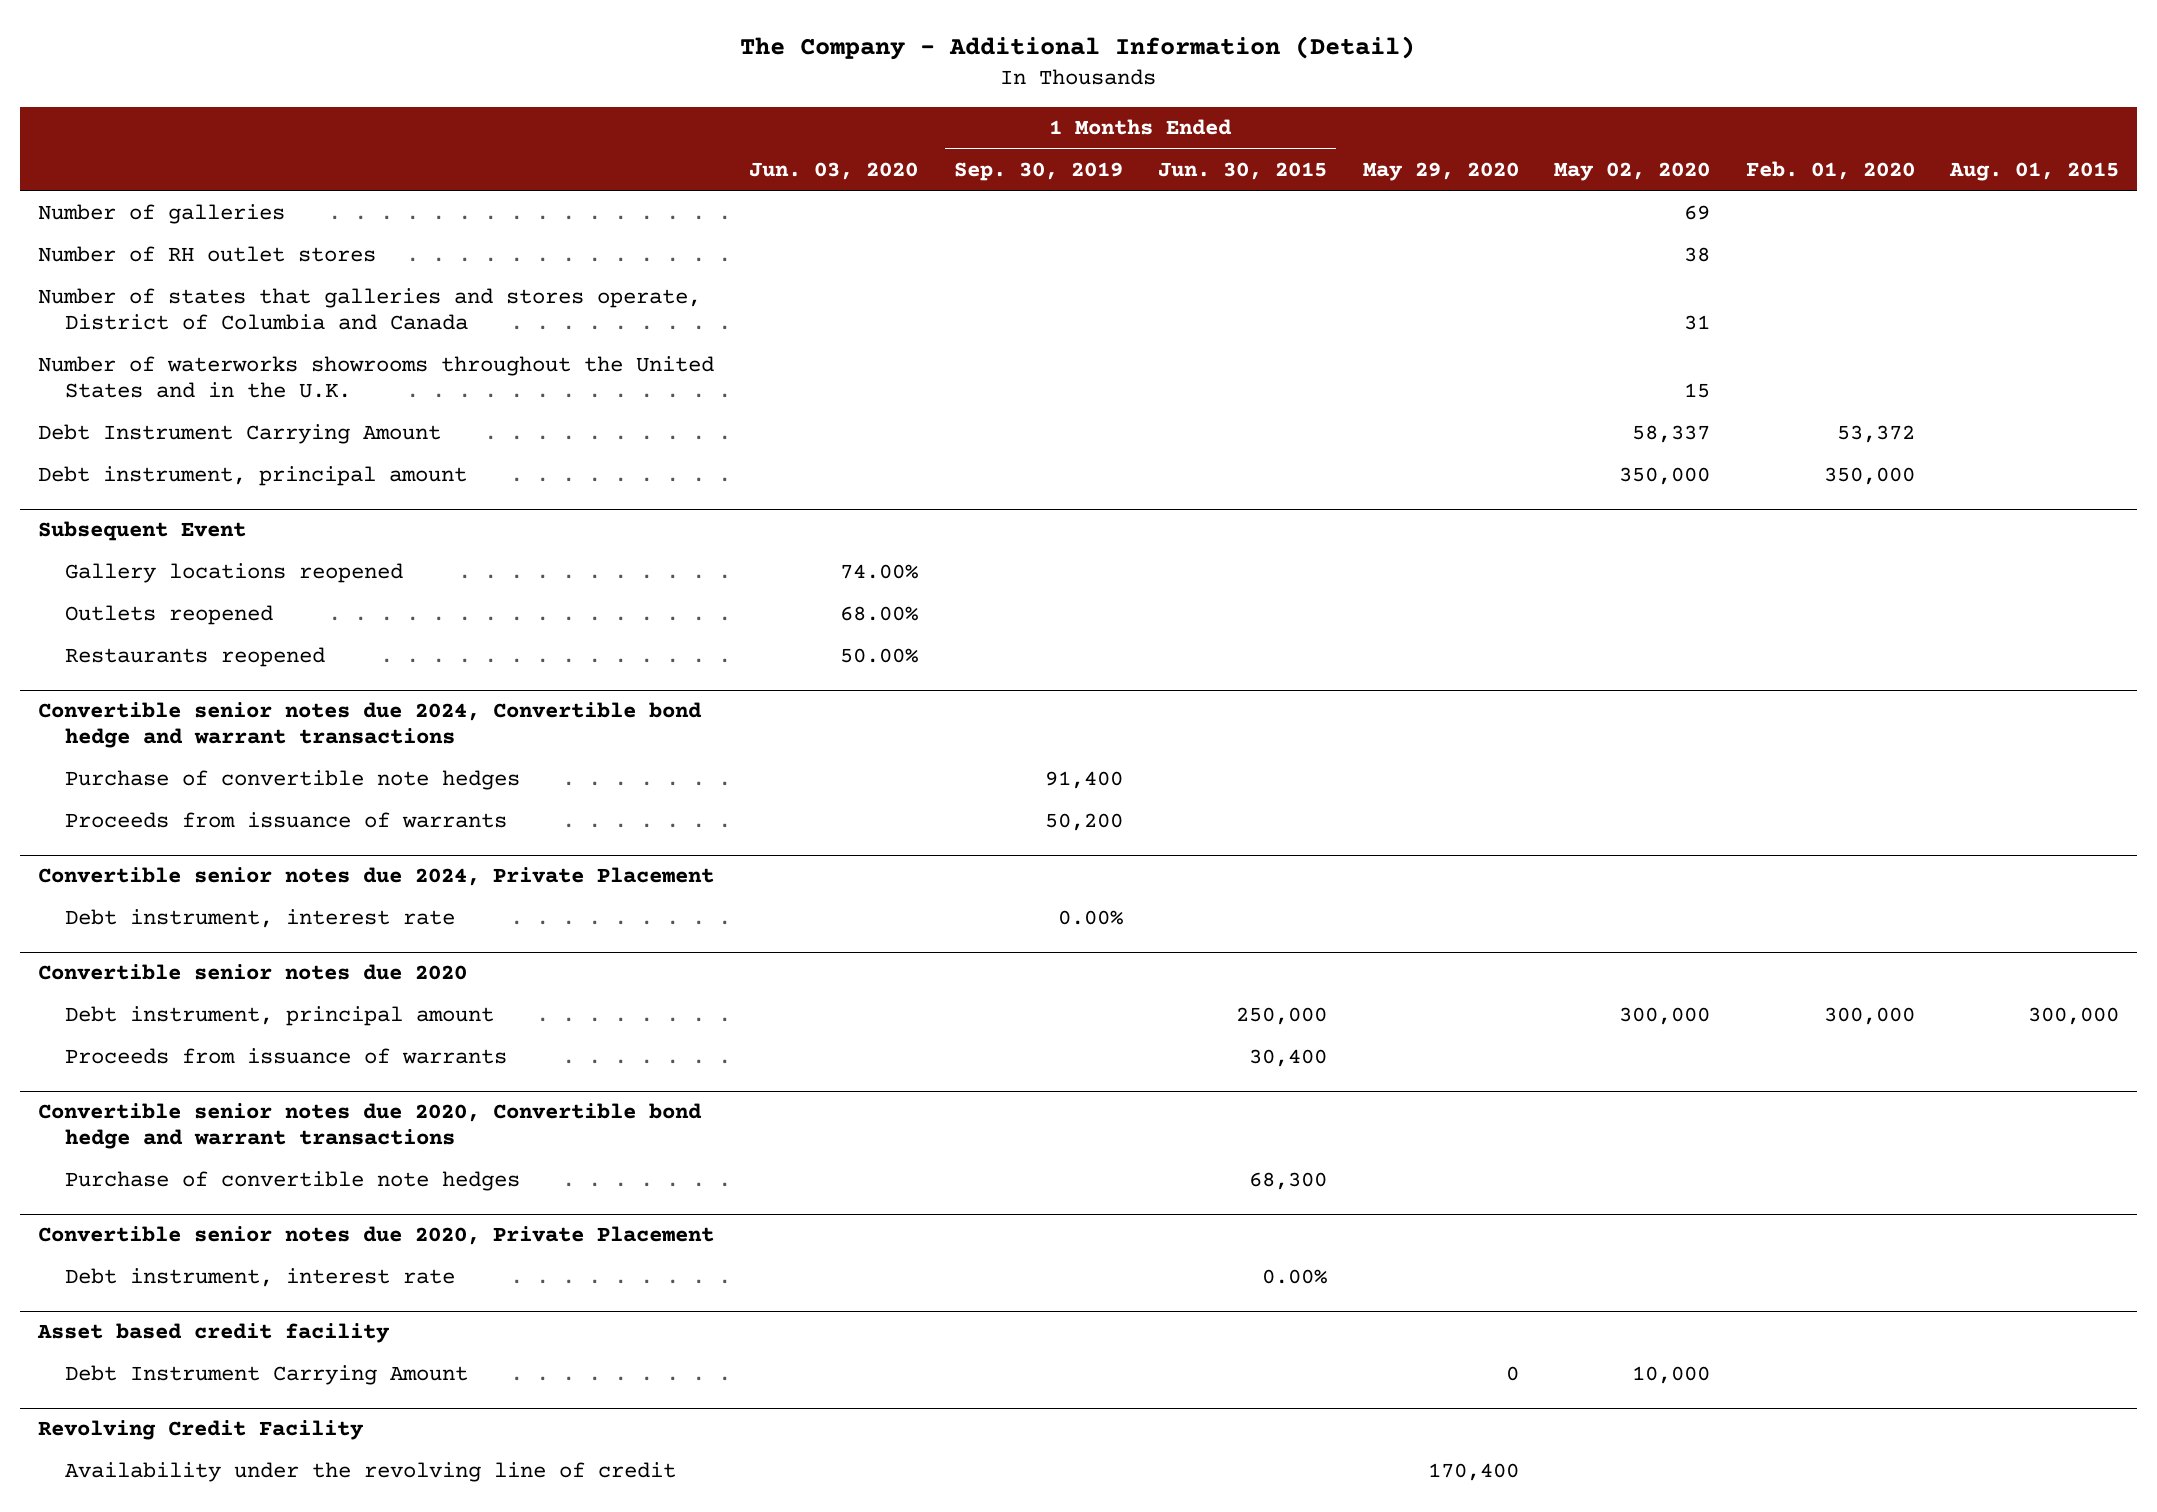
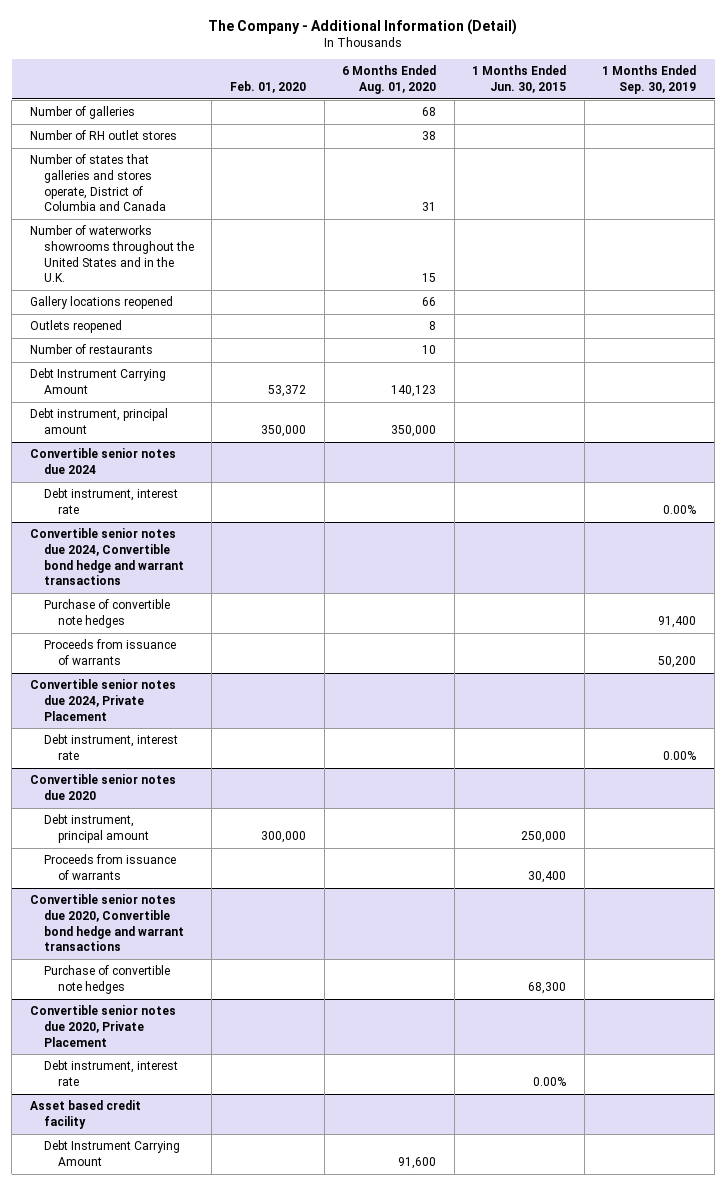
- | Jun. 03, 2020 | 1 Months Ended Sep. 30, 2019 | 1 Months Ended Jun. 30, 2015 | May 29, 2020 | May 02, 2020 | Feb. 01, 2020 | Aug. 01, 2015
+ | Feb. 01, 2020 | 6 Months Ended Aug. 01, 2020 | 1 Months Ended Jun. 30, 2015 | 1 Months Ended Sep. 30, 2019
+ Gallery locations reopened | | 66 | |
+ Outlets reopened | | 8 | |
+ Number of restaurants | | 10 | |
- Subsequent Event
- Gallery locations reopened | 74.00% | | | | | |
- Outlets reopened | 68.00% | | | | | |
- Restaurants reopened | 50.00% | | | | | |
+ Convertible senior notes due 2024
+ Debt instrument, interest rate | | | | 0.00%
- Revolving Credit Facility
- Availability under the revolving line of credit | | | | 170,400 | | |

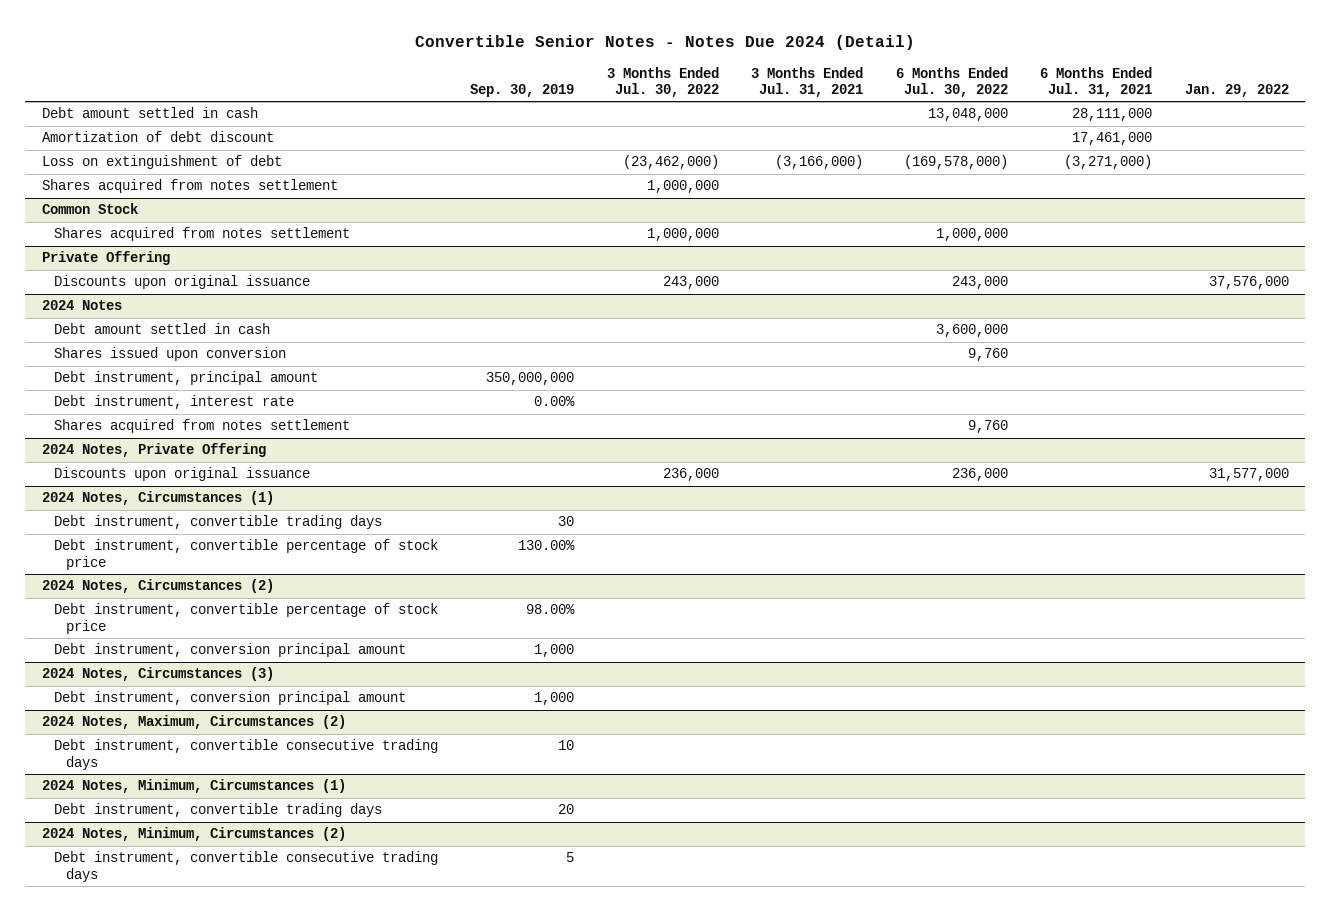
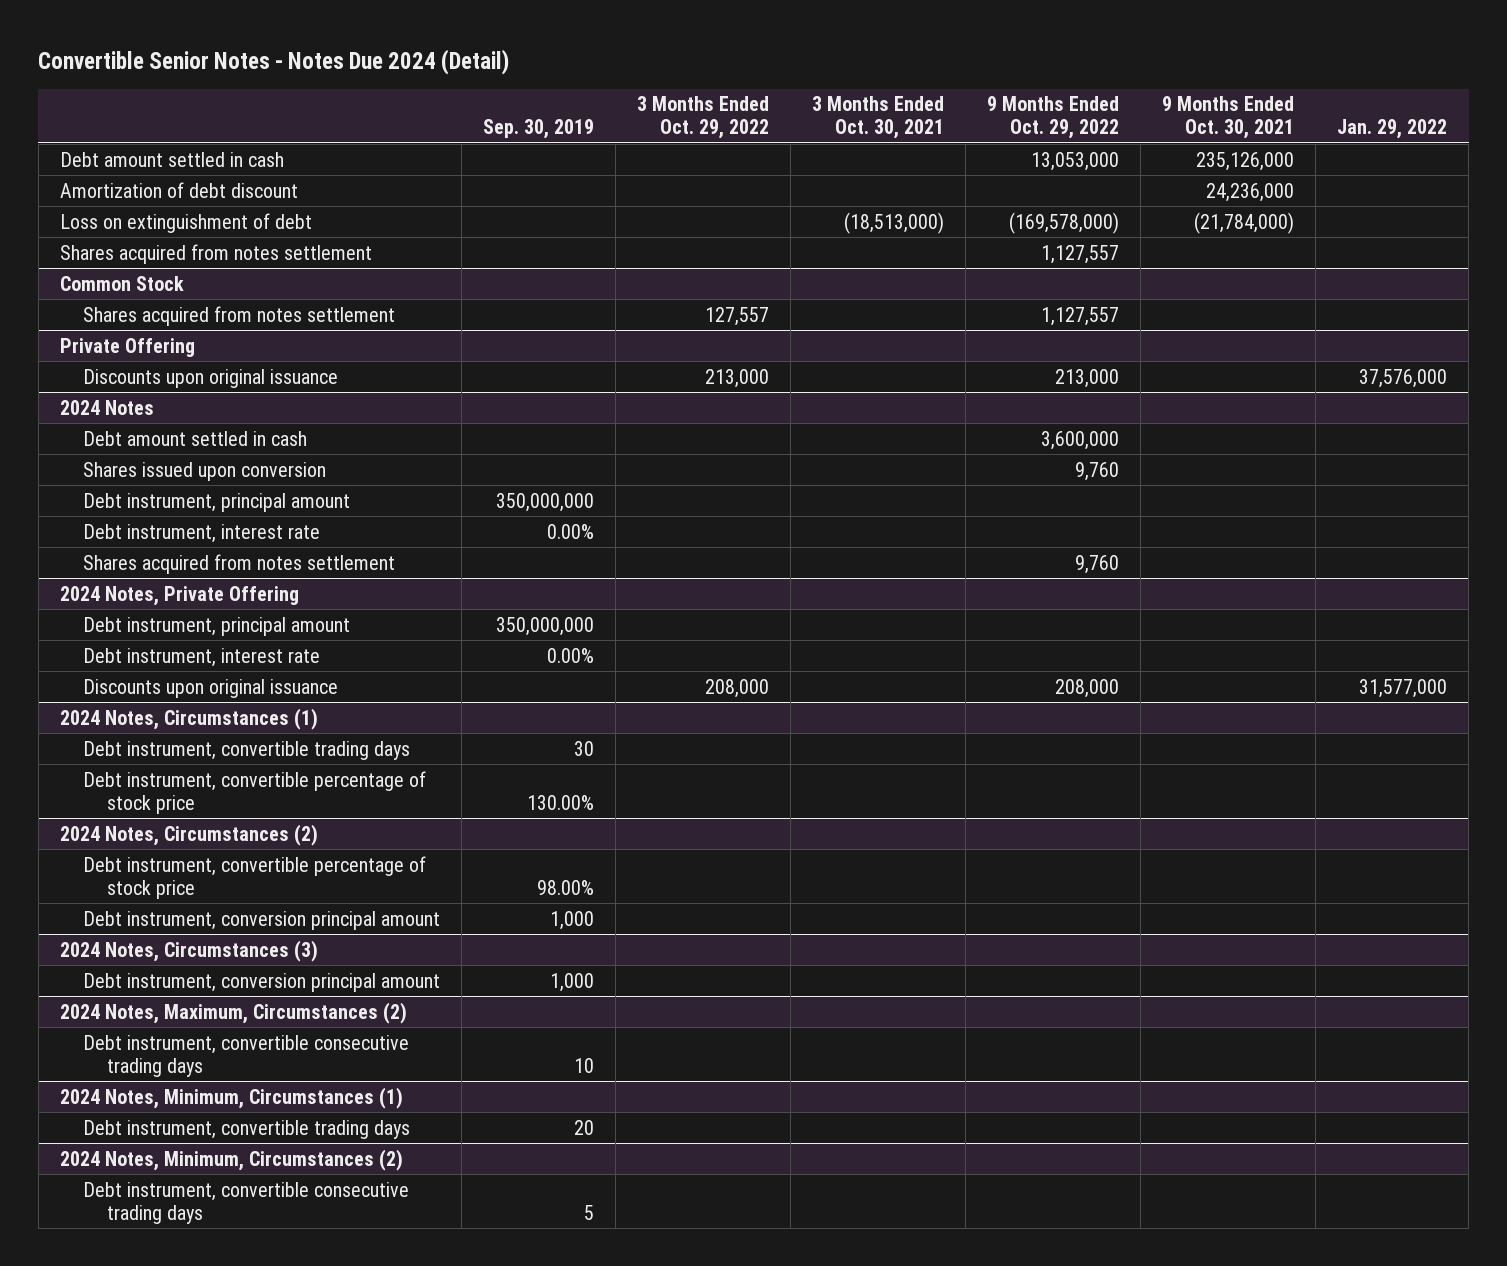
- | Sep. 30, 2019 | 3 Months Ended Jul. 30, 2022 | 3 Months Ended Jul. 31, 2021 | 6 Months Ended Jul. 30, 2022 | 6 Months Ended Jul. 31, 2021 | Jan. 29, 2022
+ | Sep. 30, 2019 | 3 Months Ended Oct. 29, 2022 | 3 Months Ended Oct. 30, 2021 | 9 Months Ended Oct. 29, 2022 | 9 Months Ended Oct. 30, 2021 | Jan. 29, 2022
@ 2024 Notes, Private Offering
+ Debt instrument, principal amount | 350,000,000 | | | | |
+ Debt instrument, interest rate | 0.00% | | | | |

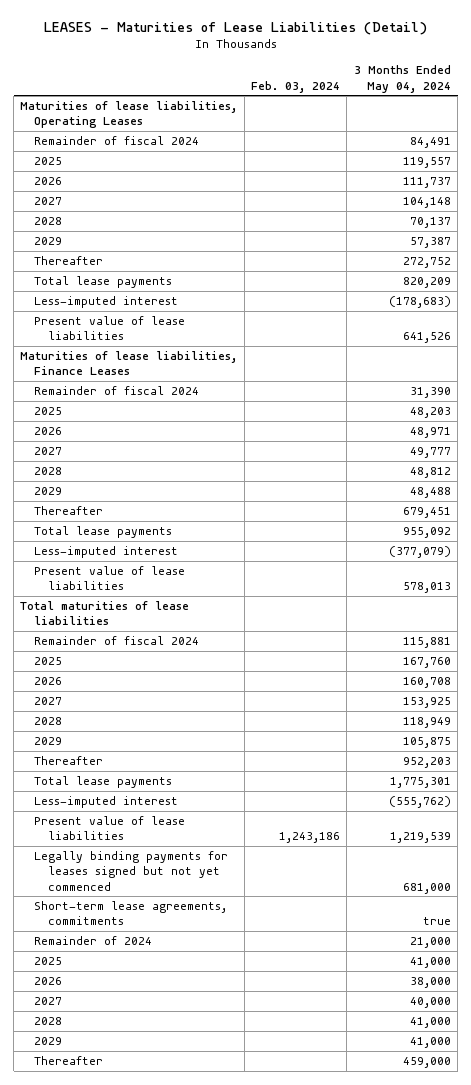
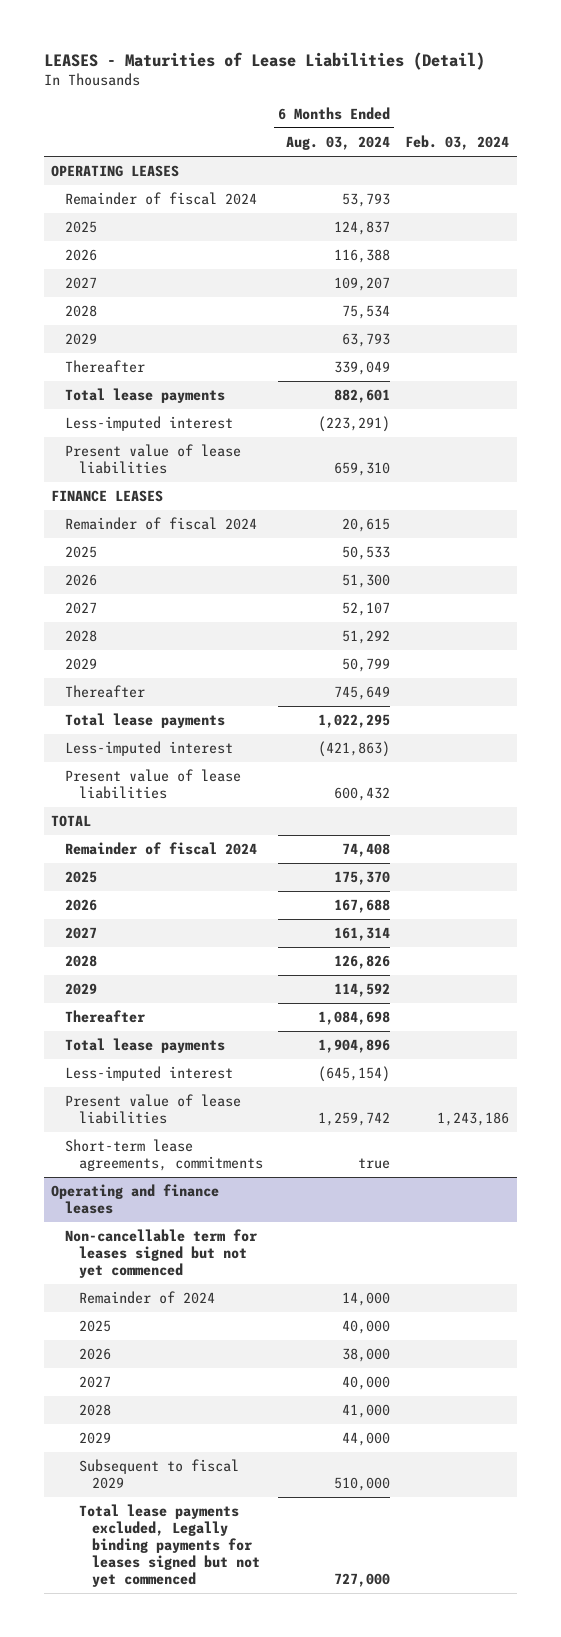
- | Feb. 03, 2024 | 3 Months Ended May 04, 2024
+ | 6 Months Ended Aug. 03, 2024 | Feb. 03, 2024
- Maturities of lease liabilities, Operating Leases
+ OPERATING LEASES
- Maturities of lease liabilities, Finance Leases
+ FINANCE LEASES
- Total maturities of lease liabilities
+ TOTAL
- Legally binding payments for leases signed but not yet commenced | | 681,000
- Remainder of 2024 | | 21,000
- 2025 | | 41,000
- 2026 | | 38,000
- 2027 | | 40,000
- 2028 | | 41,000
- 2029 | | 41,000
- Thereafter | | 459,000
+ Operating and finance leases
+ Non-cancellable term for leases signed but not yet commenced
+ Remainder of 2024 | 14,000 |
+ 2025 | 40,000 |
+ 2026 | 38,000 |
+ 2027 | 40,000 |
+ 2028 | 41,000 |
+ 2029 | 44,000 |
+ Subsequent to fiscal 2029 | 510,000 |
+ Total lease payments excluded, Legally binding payments for leases signed but not yet commenced | 727,000 |

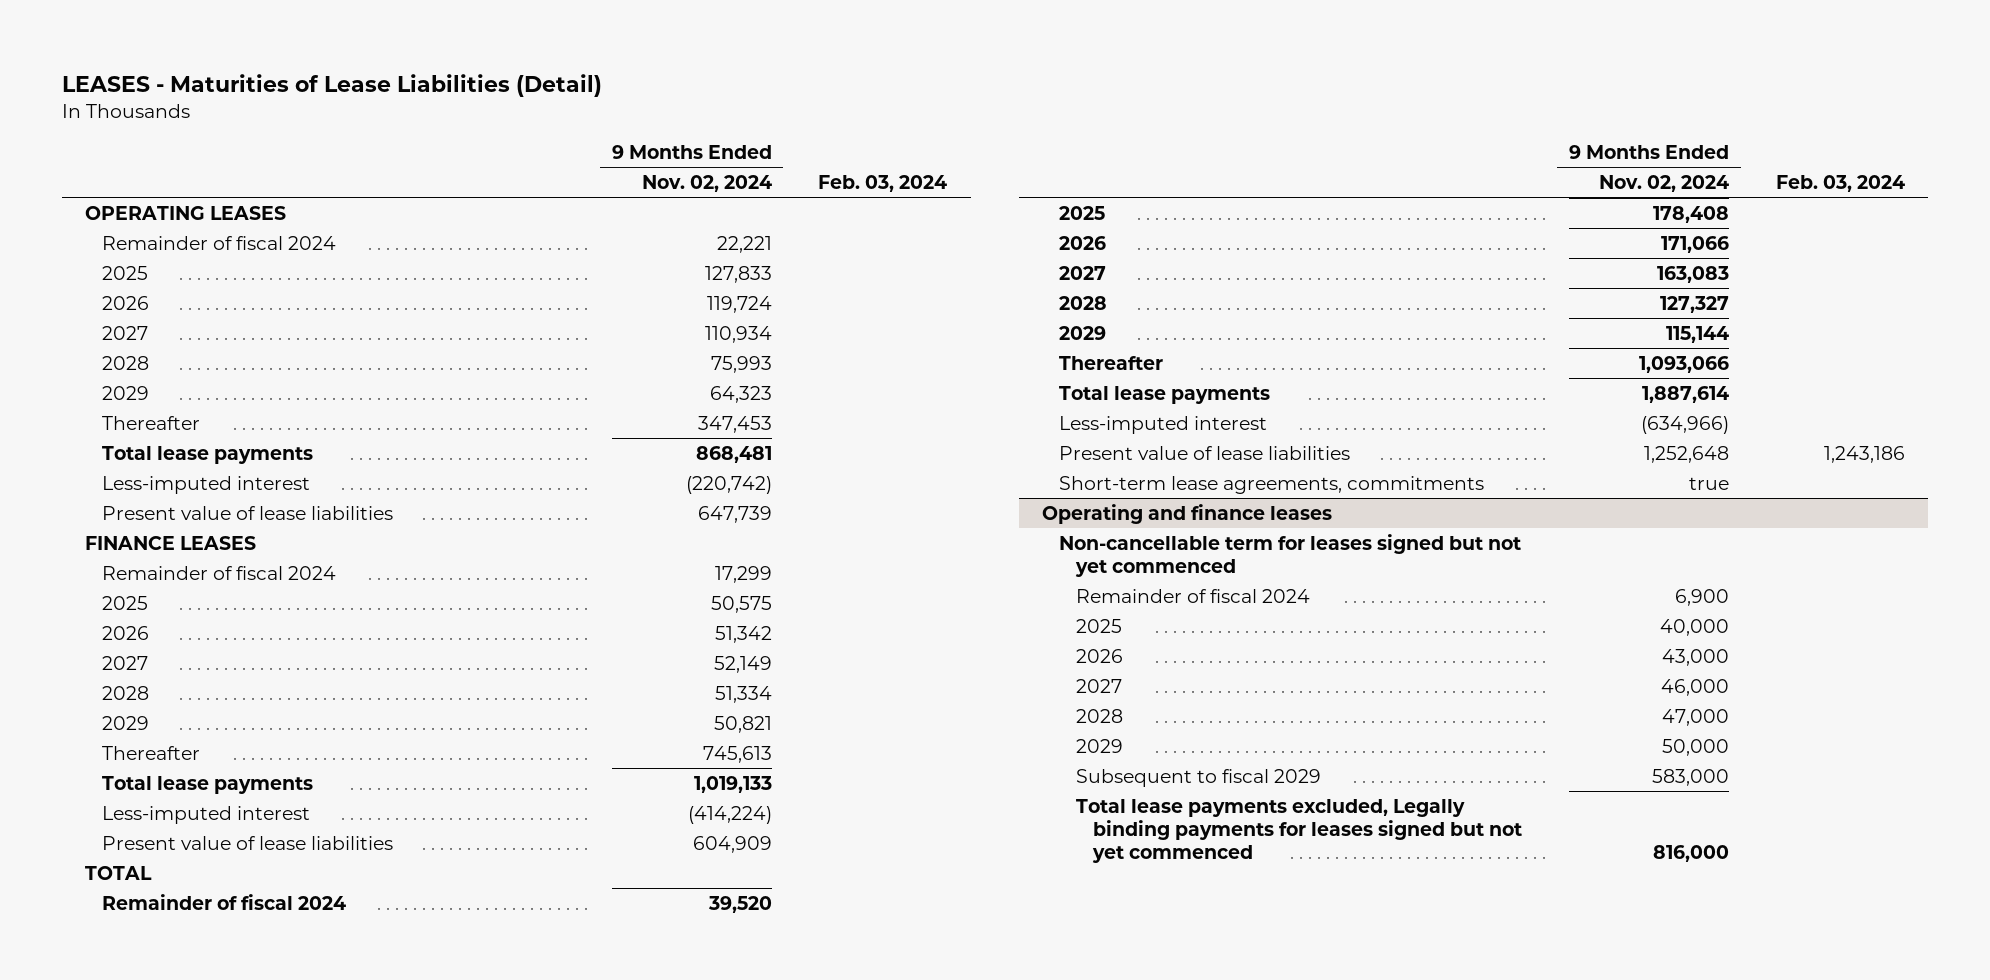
- | 6 Months Ended Aug. 03, 2024 | Feb. 03, 2024
+ | 9 Months Ended Nov. 02, 2024 | Feb. 03, 2024
@ Operating and finance leases
- Remainder of 2024 | 14,000 |
+ Remainder of fiscal 2024 | 6,900 |

